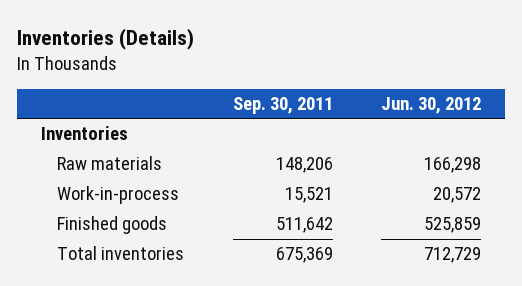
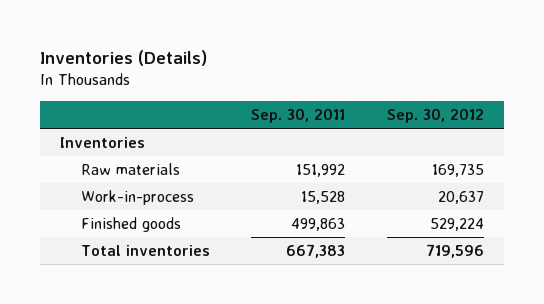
- | Sep. 30, 2011 | Jun. 30, 2012
+ | Sep. 30, 2011 | Sep. 30, 2012
- Raw materials | 148,206 | 166,298
- Work-in-process | 15,521 | 20,572
- Finished goods | 511,642 | 525,859
- Total inventories | 675,369 | 712,729
+ Raw materials | 151,992 | 169,735
+ Work-in-process | 15,528 | 20,637
+ Finished goods | 499,863 | 529,224
+ Total inventories | 667,383 | 719,596

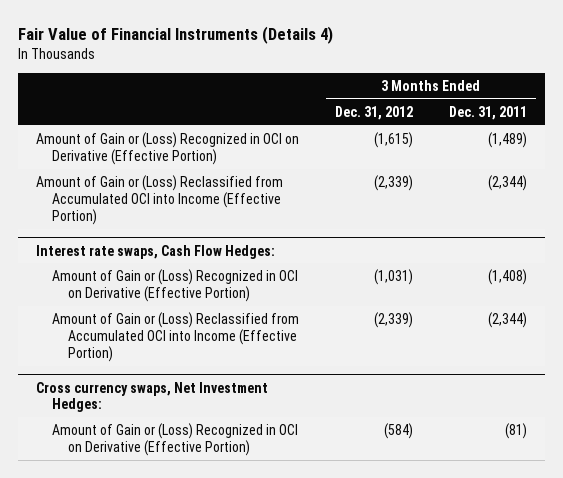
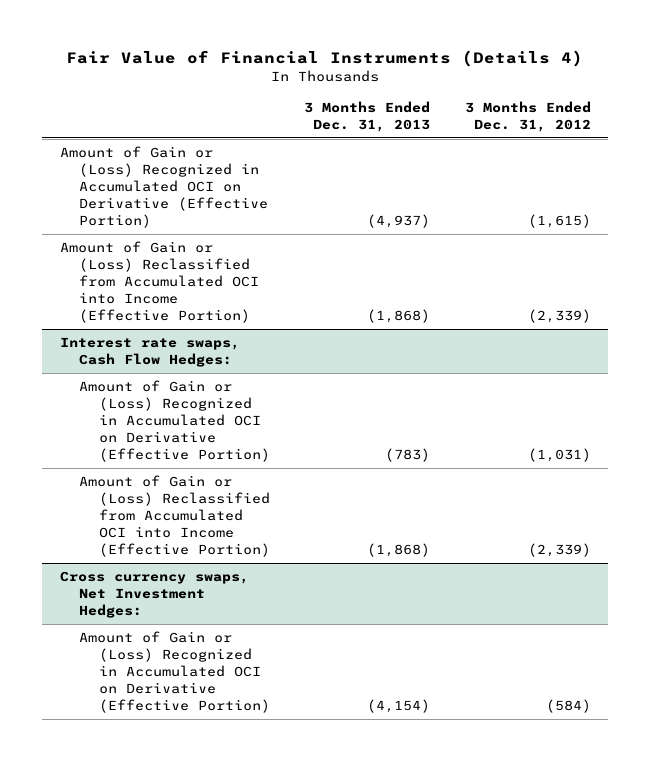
- | 3 Months Ended Dec. 31, 2012 | 3 Months Ended Dec. 31, 2011
+ | 3 Months Ended Dec. 31, 2013 | 3 Months Ended Dec. 31, 2012
- Amount of Gain or (Loss) Recognized in OCI on Derivative (Effective Portion) | (1,615) | (1,489)
+ Amount of Gain or (Loss) Recognized in Accumulated OCI on Derivative (Effective Portion) | (4,937) | (1,615)
@ Interest rate swaps, Cash Flow Hedges:
- Amount of Gain or (Loss) Recognized in OCI on Derivative (Effective Portion) | (1,031) | (1,408)
+ Amount of Gain or (Loss) Recognized in Accumulated OCI on Derivative (Effective Portion) | (783) | (1,031)
@ Cross currency swaps, Net Investment Hedges:
- Amount of Gain or (Loss) Recognized in OCI on Derivative (Effective Portion) | (584) | (81)
+ Amount of Gain or (Loss) Recognized in Accumulated OCI on Derivative (Effective Portion) | (4,154) | (584)

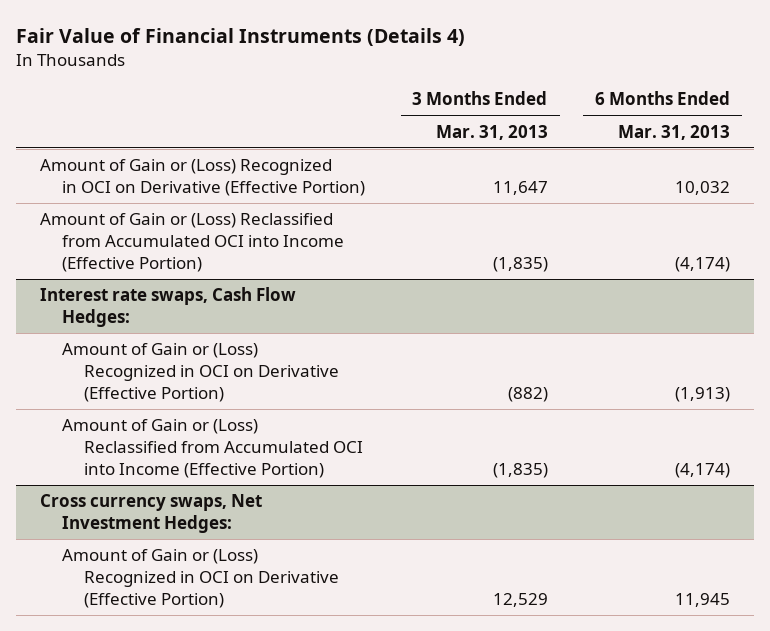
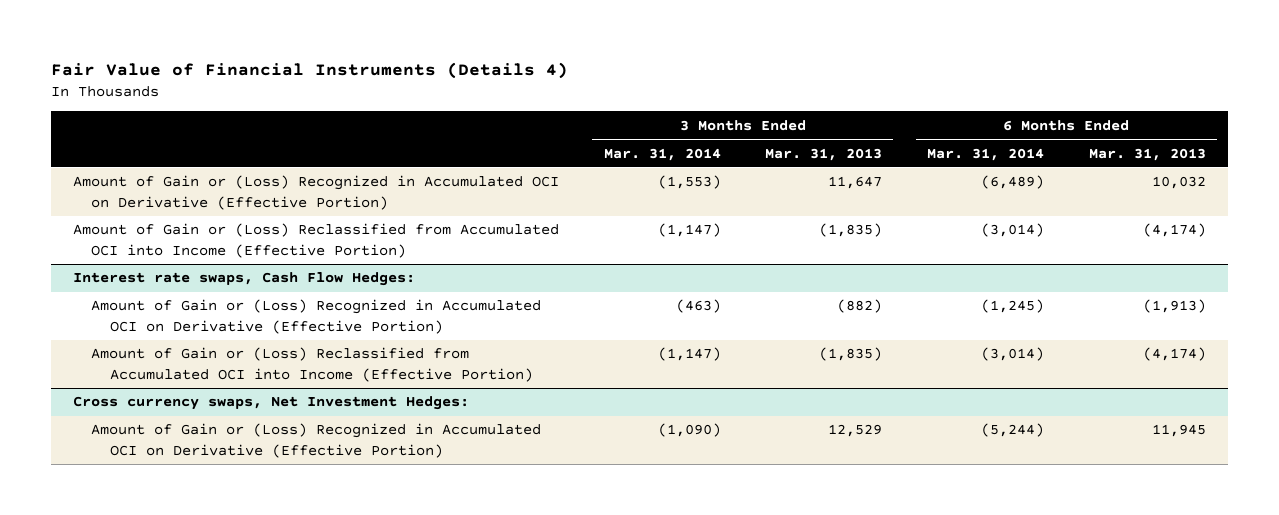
- | 3 Months Ended Mar. 31, 2013 | 6 Months Ended Mar. 31, 2013
+ | 3 Months Ended Mar. 31, 2014 | 3 Months Ended Mar. 31, 2013 | 6 Months Ended Mar. 31, 2014 | 6 Months Ended Mar. 31, 2013
- Amount of Gain or (Loss) Recognized in OCI on Derivative (Effective Portion) | 11,647 | 10,032
+ Amount of Gain or (Loss) Recognized in Accumulated OCI on Derivative (Effective Portion) | (1,553) | 11,647 | (6,489) | 10,032
@ Interest rate swaps, Cash Flow Hedges:
- Amount of Gain or (Loss) Recognized in OCI on Derivative (Effective Portion) | (882) | (1,913)
+ Amount of Gain or (Loss) Recognized in Accumulated OCI on Derivative (Effective Portion) | (463) | (882) | (1,245) | (1,913)
@ Cross currency swaps, Net Investment Hedges:
- Amount of Gain or (Loss) Recognized in OCI on Derivative (Effective Portion) | 12,529 | 11,945
+ Amount of Gain or (Loss) Recognized in Accumulated OCI on Derivative (Effective Portion) | (1,090) | 12,529 | (5,244) | 11,945

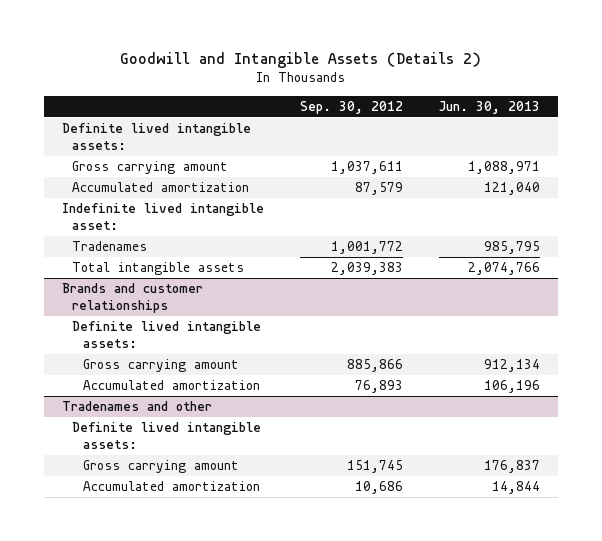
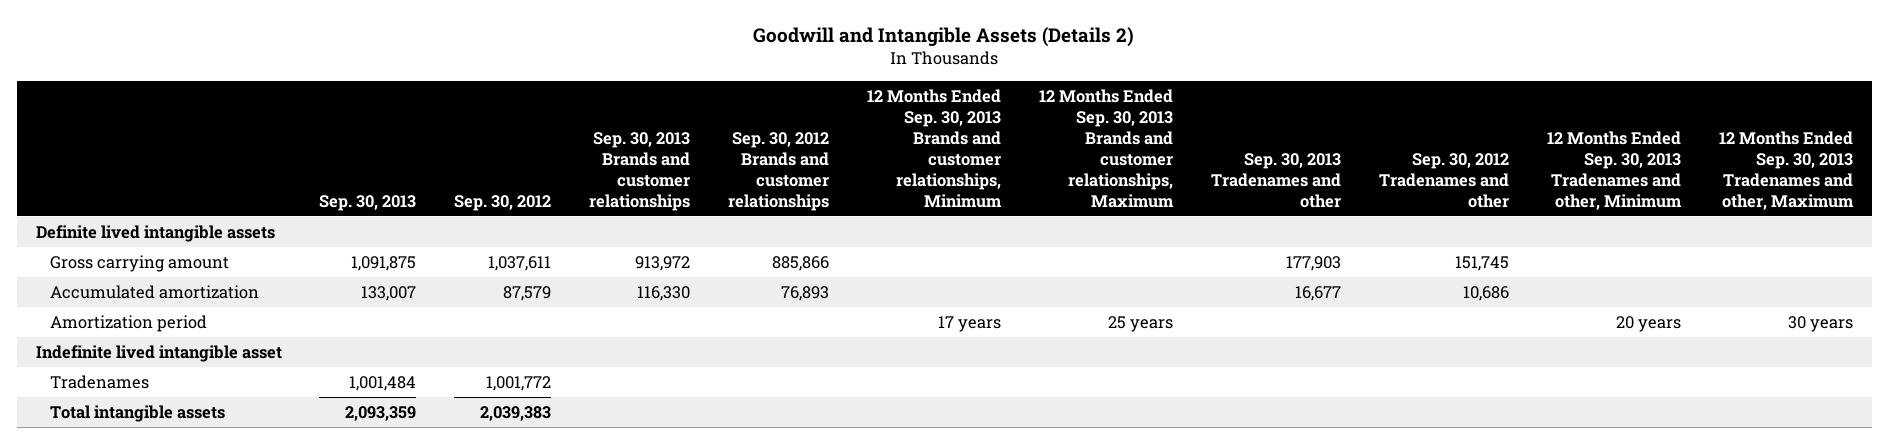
- | Sep. 30, 2012 | Jun. 30, 2013
+ | Sep. 30, 2013 | Sep. 30, 2012 | Sep. 30, 2013 Brands and customer relationships | Sep. 30, 2012 Brands and customer relationships | 12 Months Ended Sep. 30, 2013 Brands and customer relationships, Minimum | 12 Months Ended Sep. 30, 2013 Brands and customer relationships, Maximum | Sep. 30, 2013 Tradenames and other | Sep. 30, 2012 Tradenames and other | 12 Months Ended Sep. 30, 2013 Tradenames and other, Minimum | 12 Months Ended Sep. 30, 2013 Tradenames and other, Maximum
- Definite lived intangible assets:
+ Definite lived intangible assets
- Indefinite lived intangible asset:
+ Amortization period | | | | | 17 years | 25 years | | | 20 years | 30 years
+ Indefinite lived intangible asset
- Brands and customer relationships
- Definite lived intangible assets:
- Gross carrying amount | 885,866 | 912,134
- Accumulated amortization | 76,893 | 106,196
- Tradenames and other
- Definite lived intangible assets:
- Gross carrying amount | 151,745 | 176,837
- Accumulated amortization | 10,686 | 14,844

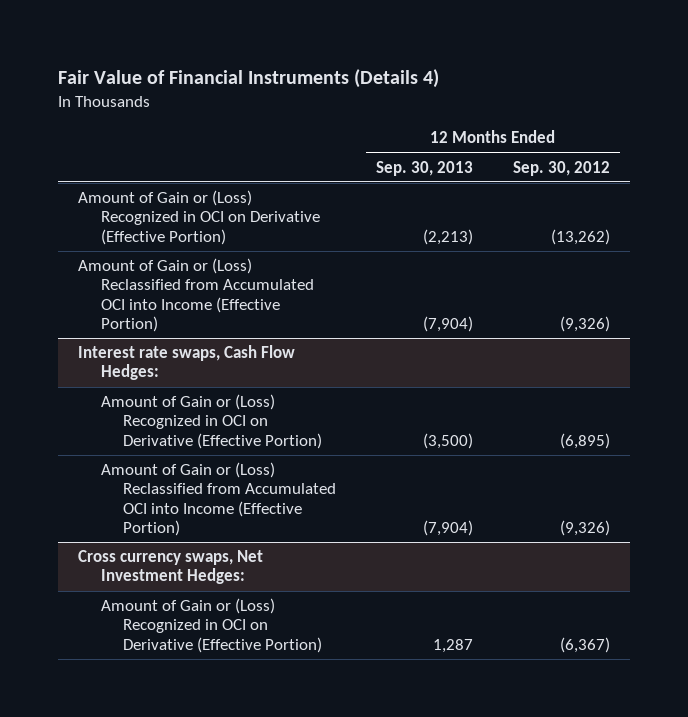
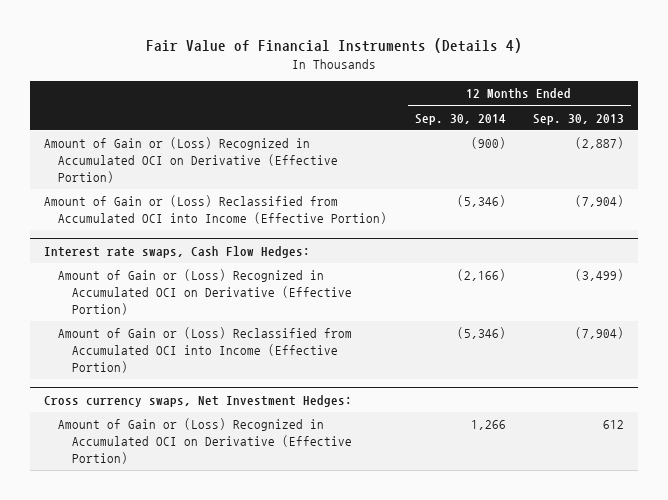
- | 12 Months Ended Sep. 30, 2013 | 12 Months Ended Sep. 30, 2012
+ | 12 Months Ended Sep. 30, 2014 | 12 Months Ended Sep. 30, 2013
- Amount of Gain or (Loss) Recognized in OCI on Derivative (Effective Portion) | (2,213) | (13,262)
+ Amount of Gain or (Loss) Recognized in Accumulated OCI on Derivative (Effective Portion) | (900) | (2,887)
@ Interest rate swaps, Cash Flow Hedges:
- Amount of Gain or (Loss) Recognized in OCI on Derivative (Effective Portion) | (3,500) | (6,895)
+ Amount of Gain or (Loss) Recognized in Accumulated OCI on Derivative (Effective Portion) | (2,166) | (3,499)
@ Cross currency swaps, Net Investment Hedges:
- Amount of Gain or (Loss) Recognized in OCI on Derivative (Effective Portion) | 1,287 | (6,367)
+ Amount of Gain or (Loss) Recognized in Accumulated OCI on Derivative (Effective Portion) | 1,266 | 612

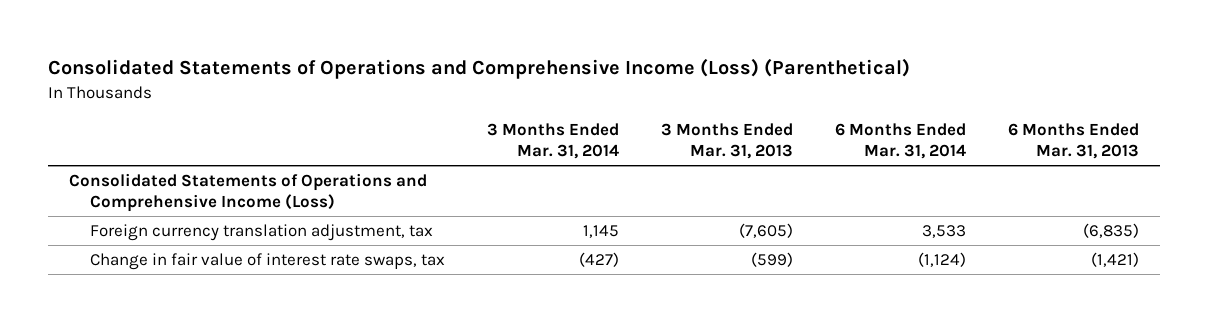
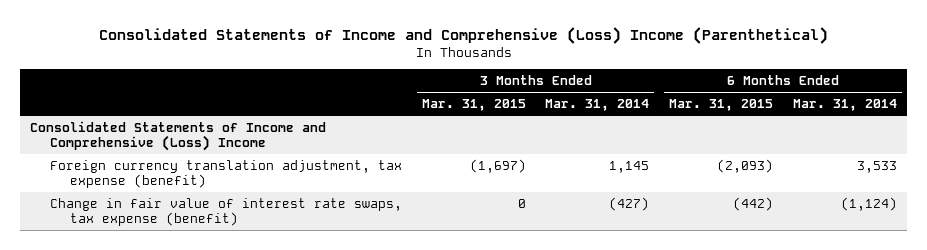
- Consolidated Statements of Operations and Comprehensive Income (Loss) (Parenthetical)
+ Consolidated Statements of Income and Comprehensive (Loss) Income (Parenthetical)
- | 3 Months Ended Mar. 31, 2014 | 3 Months Ended Mar. 31, 2013 | 6 Months Ended Mar. 31, 2014 | 6 Months Ended Mar. 31, 2013
+ | 3 Months Ended Mar. 31, 2015 | 3 Months Ended Mar. 31, 2014 | 6 Months Ended Mar. 31, 2015 | 6 Months Ended Mar. 31, 2014
- Consolidated Statements of Operations and Comprehensive Income (Loss)
- Foreign currency translation adjustment, tax | 1,145 | (7,605) | 3,533 | (6,835)
- Change in fair value of interest rate swaps, tax | (427) | (599) | (1,124) | (1,421)
+ Consolidated Statements of Income and Comprehensive (Loss) Income
+ Foreign currency translation adjustment, tax expense (benefit) | (1,697) | 1,145 | (2,093) | 3,533
+ Change in fair value of interest rate swaps, tax expense (benefit) | 0 | (427) | (442) | (1,124)

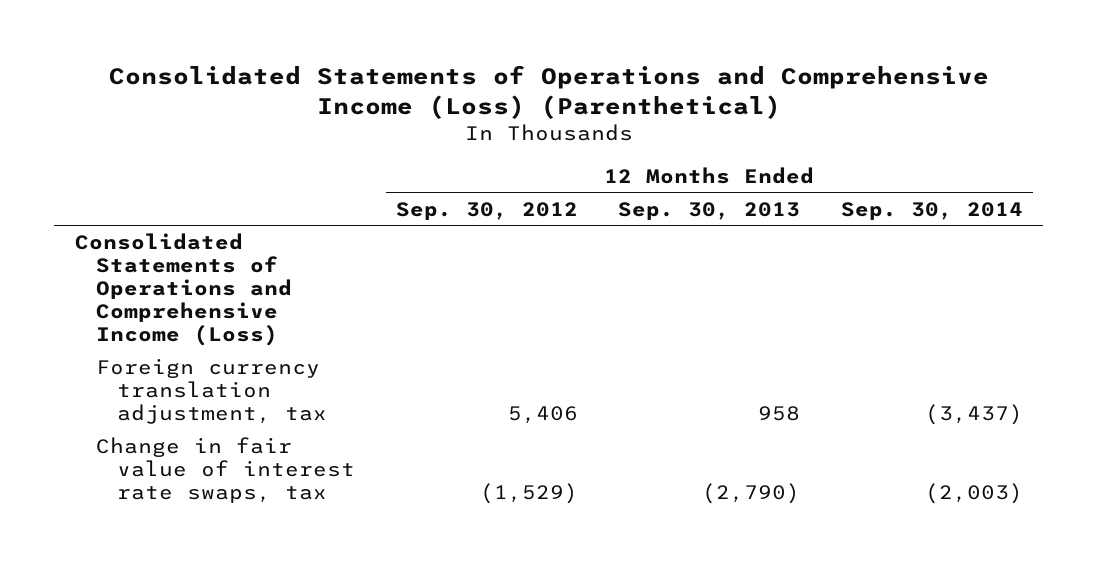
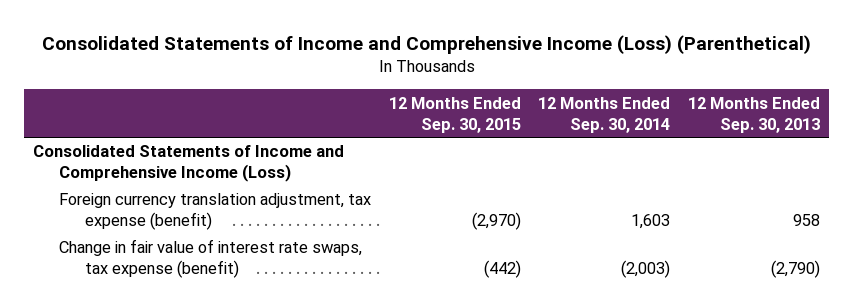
- Consolidated Statements of Operations and Comprehensive Income (Loss) (Parenthetical)
+ Consolidated Statements of Income and Comprehensive Income (Loss) (Parenthetical)
- | 12 Months Ended Sep. 30, 2012 | 12 Months Ended Sep. 30, 2013 | 12 Months Ended Sep. 30, 2014
+ | 12 Months Ended Sep. 30, 2015 | 12 Months Ended Sep. 30, 2014 | 12 Months Ended Sep. 30, 2013
- Consolidated Statements of Operations and Comprehensive Income (Loss)
- Foreign currency translation adjustment, tax | 5,406 | 958 | (3,437)
- Change in fair value of interest rate swaps, tax | (1,529) | (2,790) | (2,003)
+ Consolidated Statements of Income and Comprehensive Income (Loss)
+ Foreign currency translation adjustment, tax expense (benefit) | (2,970) | 1,603 | 958
+ Change in fair value of interest rate swaps, tax expense (benefit) | (442) | (2,003) | (2,790)

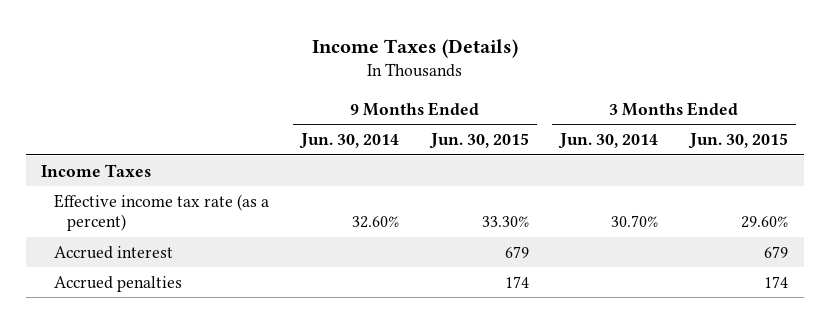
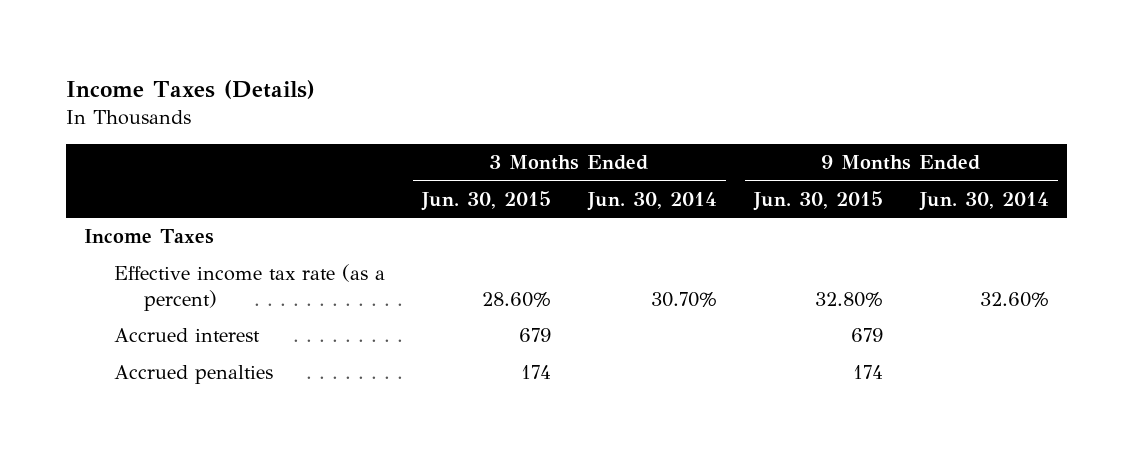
- | 9 Months Ended Jun. 30, 2014 | 9 Months Ended Jun. 30, 2015 | 3 Months Ended Jun. 30, 2014 | 3 Months Ended Jun. 30, 2015
+ | 3 Months Ended Jun. 30, 2015 | 3 Months Ended Jun. 30, 2014 | 9 Months Ended Jun. 30, 2015 | 9 Months Ended Jun. 30, 2014
- Effective income tax rate (as a percent) | 32.60% | 33.30% | 30.70% | 29.60%
+ Effective income tax rate (as a percent) | 28.60% | 30.70% | 32.80% | 32.60%

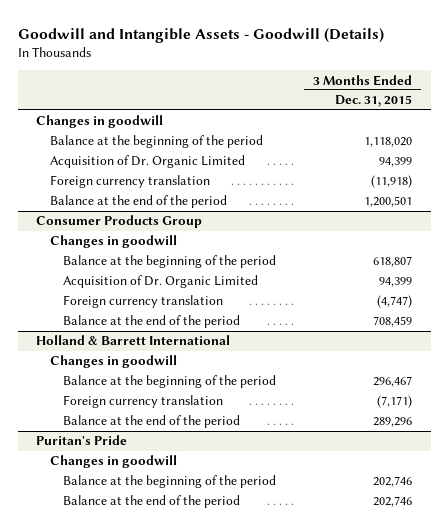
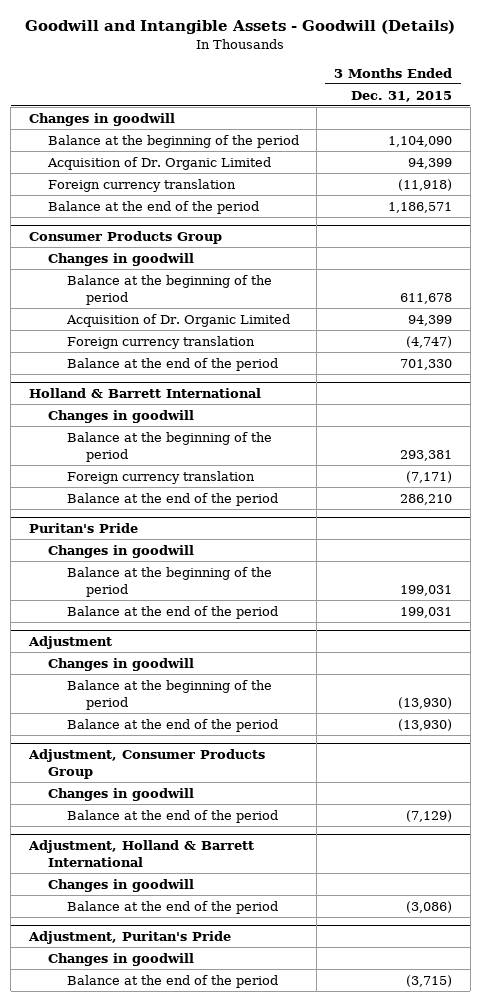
- Balance at the beginning of the period | 1,118,020
+ Balance at the beginning of the period | 1,104,090
- Balance at the end of the period | 1,200,501
+ Balance at the end of the period | 1,186,571
@ Consumer Products Group
- Balance at the beginning of the period | 618,807
+ Balance at the beginning of the period | 611,678
- Balance at the end of the period | 708,459
+ Balance at the end of the period | 701,330
@ Holland & Barrett International
- Balance at the beginning of the period | 296,467
+ Balance at the beginning of the period | 293,381
- Balance at the end of the period | 289,296
+ Balance at the end of the period | 286,210
@ Puritan's Pride
- Balance at the beginning of the period | 202,746
- Balance at the end of the period | 202,746
+ Balance at the beginning of the period | 199,031
+ Balance at the end of the period | 199,031
+ Adjustment
+ Changes in goodwill
+ Balance at the beginning of the period | (13,930)
+ Balance at the end of the period | (13,930)
+ Adjustment, Consumer Products Group
+ Changes in goodwill
+ Balance at the end of the period | (7,129)
+ Adjustment, Holland & Barrett International
+ Changes in goodwill
+ Balance at the end of the period | (3,086)
+ Adjustment, Puritan's Pride
+ Changes in goodwill
+ Balance at the end of the period | (3,715)

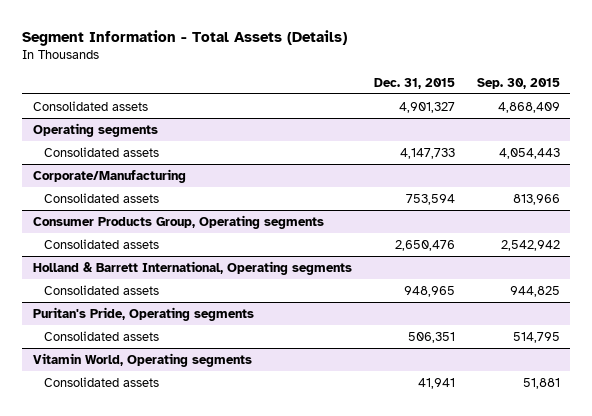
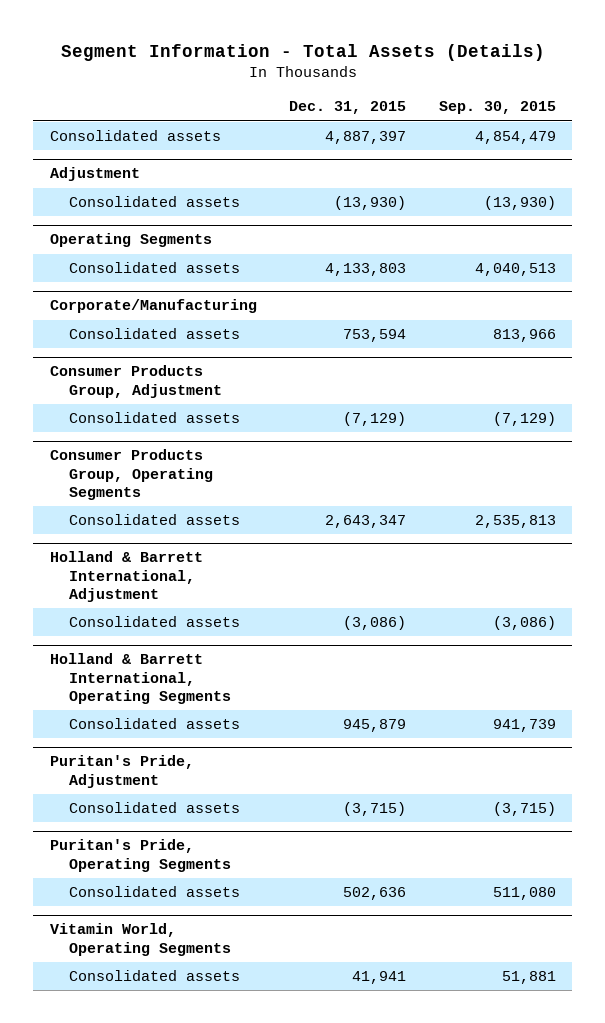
- Consolidated assets | 4,901,327 | 4,868,409
- Operating segments
- Consolidated assets | 4,147,733 | 4,054,443
+ Consolidated assets | 4,887,397 | 4,854,479
+ Adjustment
+ Consolidated assets | (13,930) | (13,930)
+ Operating Segments
+ Consolidated assets | 4,133,803 | 4,040,513
- Consumer Products Group, Operating segments
- Consolidated assets | 2,650,476 | 2,542,942
- Holland & Barrett International, Operating segments
- Consolidated assets | 948,965 | 944,825
- Puritan's Pride, Operating segments
- Consolidated assets | 506,351 | 514,795
- Vitamin World, Operating segments
+ Consumer Products Group, Adjustment
+ Consolidated assets | (7,129) | (7,129)
+ Consumer Products Group, Operating Segments
+ Consolidated assets | 2,643,347 | 2,535,813
+ Holland & Barrett International, Adjustment
+ Consolidated assets | (3,086) | (3,086)
+ Holland & Barrett International, Operating Segments
+ Consolidated assets | 945,879 | 941,739
+ Puritan's Pride, Adjustment
+ Consolidated assets | (3,715) | (3,715)
+ Puritan's Pride, Operating Segments
+ Consolidated assets | 502,636 | 511,080
+ Vitamin World, Operating Segments

